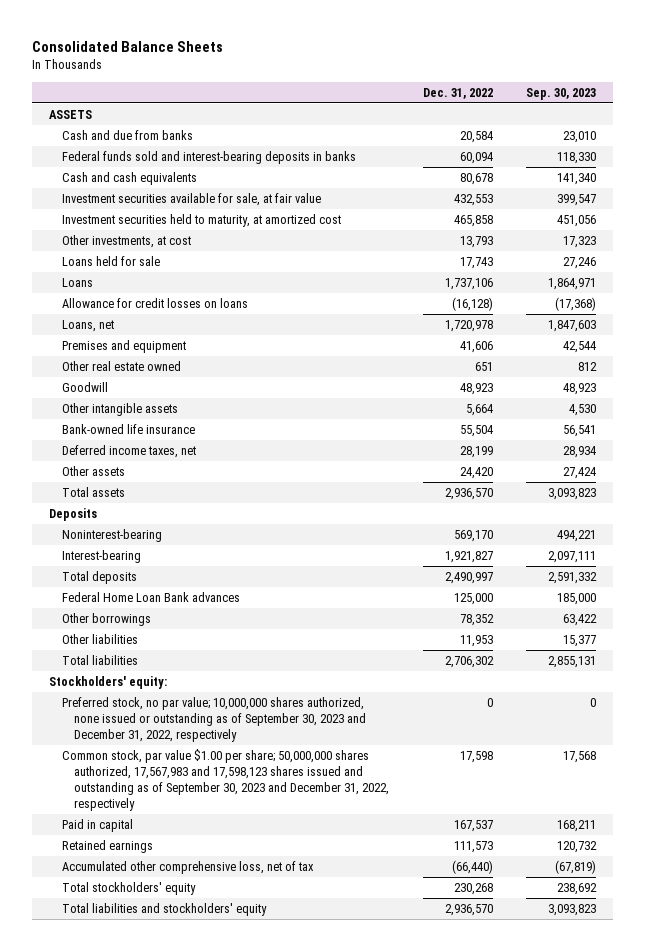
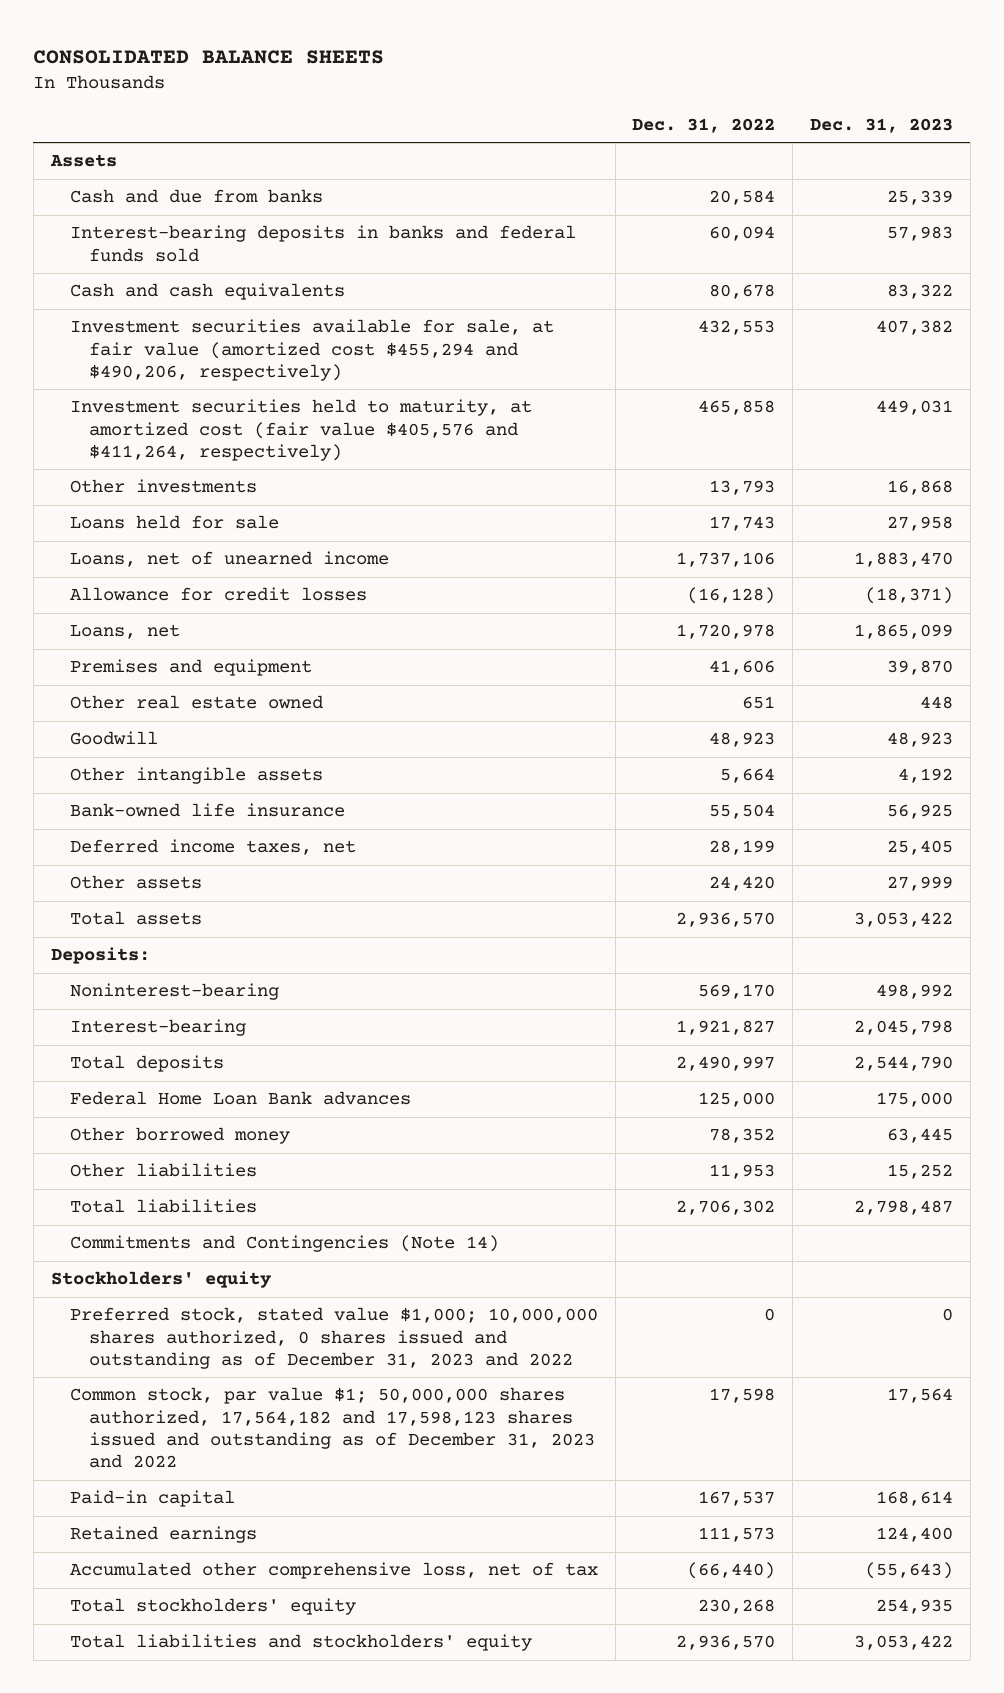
- Consolidated Balance Sheets
+ CONSOLIDATED BALANCE SHEETS
- | Dec. 31, 2022 | Sep. 30, 2023
+ | Dec. 31, 2022 | Dec. 31, 2023
- ASSETS
+ Assets
- Federal funds sold and interest-bearing deposits in banks | 60,094 | 118,330
+ Interest-bearing deposits in banks and federal funds sold | 60,094 | 57,983
- Investment securities available for sale, at fair value | 432,553 | 399,547
- Investment securities held to maturity, at amortized cost | 465,858 | 451,056
- Other investments, at cost | 13,793 | 17,323
+ Investment securities available for sale, at fair value (amortized cost $455,294 and $490,206, respectively) | 432,553 | 407,382
+ Investment securities held to maturity, at amortized cost (fair value $405,576 and $411,264, respectively) | 465,858 | 449,031
+ Other investments | 13,793 | 16,868
- Loans | 1,737,106 | 1,864,971
- Allowance for credit losses on loans | (16,128) | (17,368)
+ Loans, net of unearned income | 1,737,106 | 1,883,470
+ Allowance for credit losses | (16,128) | (18,371)
- Deposits
+ Deposits:
- Other borrowings | 78,352 | 63,422
+ Other borrowed money | 78,352 | 63,445
- Stockholders' equity:
- Preferred stock, no par value; 10,000,000 shares authorized, none issued or outstanding as of September 30, 2023 and December 31, 2022, respectively | 0 | 0
- Common stock, par value $1.00 per share; 50,000,000 shares authorized, 17,567,983 and 17,598,123 shares issued and outstanding as of September 30, 2023 and December 31, 2022, respectively | 17,598 | 17,568
- Paid in capital | 167,537 | 168,211
+ Commitments and Contingencies (Note 14)
+ Stockholders' equity
+ Preferred stock, stated value $1,000; 10,000,000 shares authorized, 0 shares issued and outstanding as of December 31, 2023 and 2022 | 0 | 0
+ Common stock, par value $1; 50,000,000 shares authorized, 17,564,182 and 17,598,123 shares issued and outstanding as of December 31, 2023 and 2022 | 17,598 | 17,564
+ Paid-in capital | 167,537 | 168,614

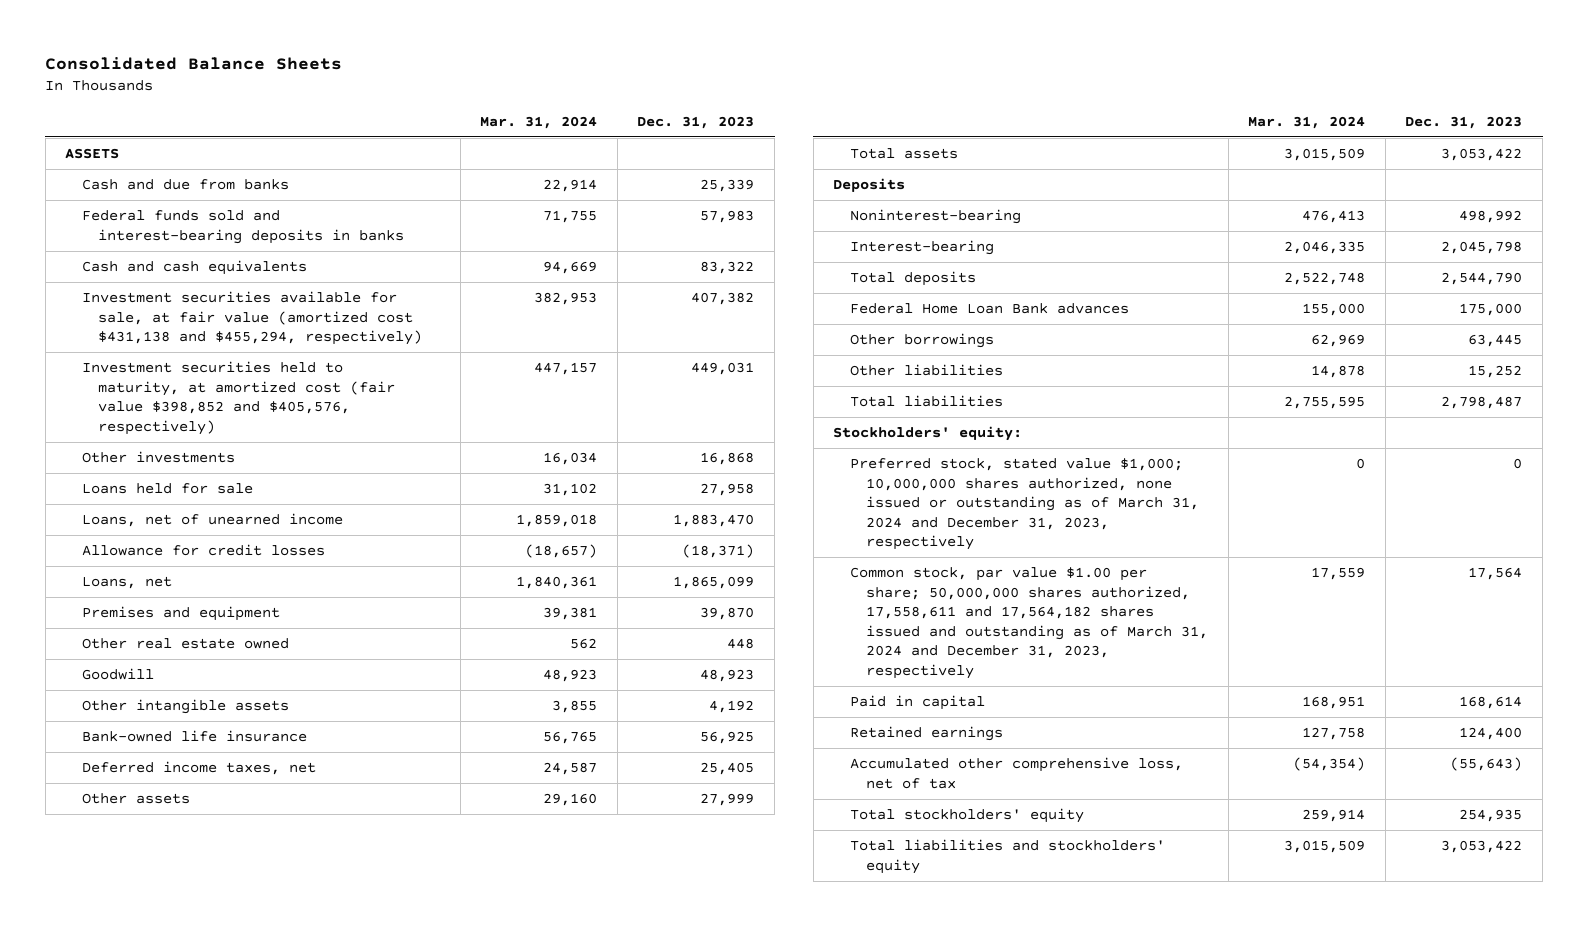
- CONSOLIDATED BALANCE SHEETS
+ Consolidated Balance Sheets
- | Dec. 31, 2022 | Dec. 31, 2023
+ | Mar. 31, 2024 | Dec. 31, 2023
- Assets
+ ASSETS
- Interest-bearing deposits in banks and federal funds sold | 60,094 | 57,983
+ Federal funds sold and interest-bearing deposits in banks | 71,755 | 57,983
- Investment securities available for sale, at fair value (amortized cost $455,294 and $490,206, respectively) | 432,553 | 407,382
- Investment securities held to maturity, at amortized cost (fair value $405,576 and $411,264, respectively) | 465,858 | 449,031
+ Investment securities available for sale, at fair value (amortized cost $431,138 and $455,294, respectively) | 382,953 | 407,382
+ Investment securities held to maturity, at amortized cost (fair value $398,852 and $405,576, respectively) | 447,157 | 449,031
- Deposits:
+ Deposits
- Other borrowed money | 78,352 | 63,445
+ Other borrowings | 62,969 | 63,445
- Commitments and Contingencies (Note 14)
- Stockholders' equity
- Preferred stock, stated value $1,000; 10,000,000 shares authorized, 0 shares issued and outstanding as of December 31, 2023 and 2022 | 0 | 0
- Common stock, par value $1; 50,000,000 shares authorized, 17,564,182 and 17,598,123 shares issued and outstanding as of December 31, 2023 and 2022 | 17,598 | 17,564
- Paid-in capital | 167,537 | 168,614
+ Stockholders' equity:
+ Preferred stock, stated value $1,000; 10,000,000 shares authorized, none issued or outstanding as of March 31, 2024 and December 31, 2023, respectively | 0 | 0
+ Common stock, par value $1.00 per share; 50,000,000 shares authorized, 17,558,611 and 17,564,182 shares issued and outstanding as of March 31, 2024 and December 31, 2023, respectively | 17,559 | 17,564
+ Paid in capital | 168,951 | 168,614

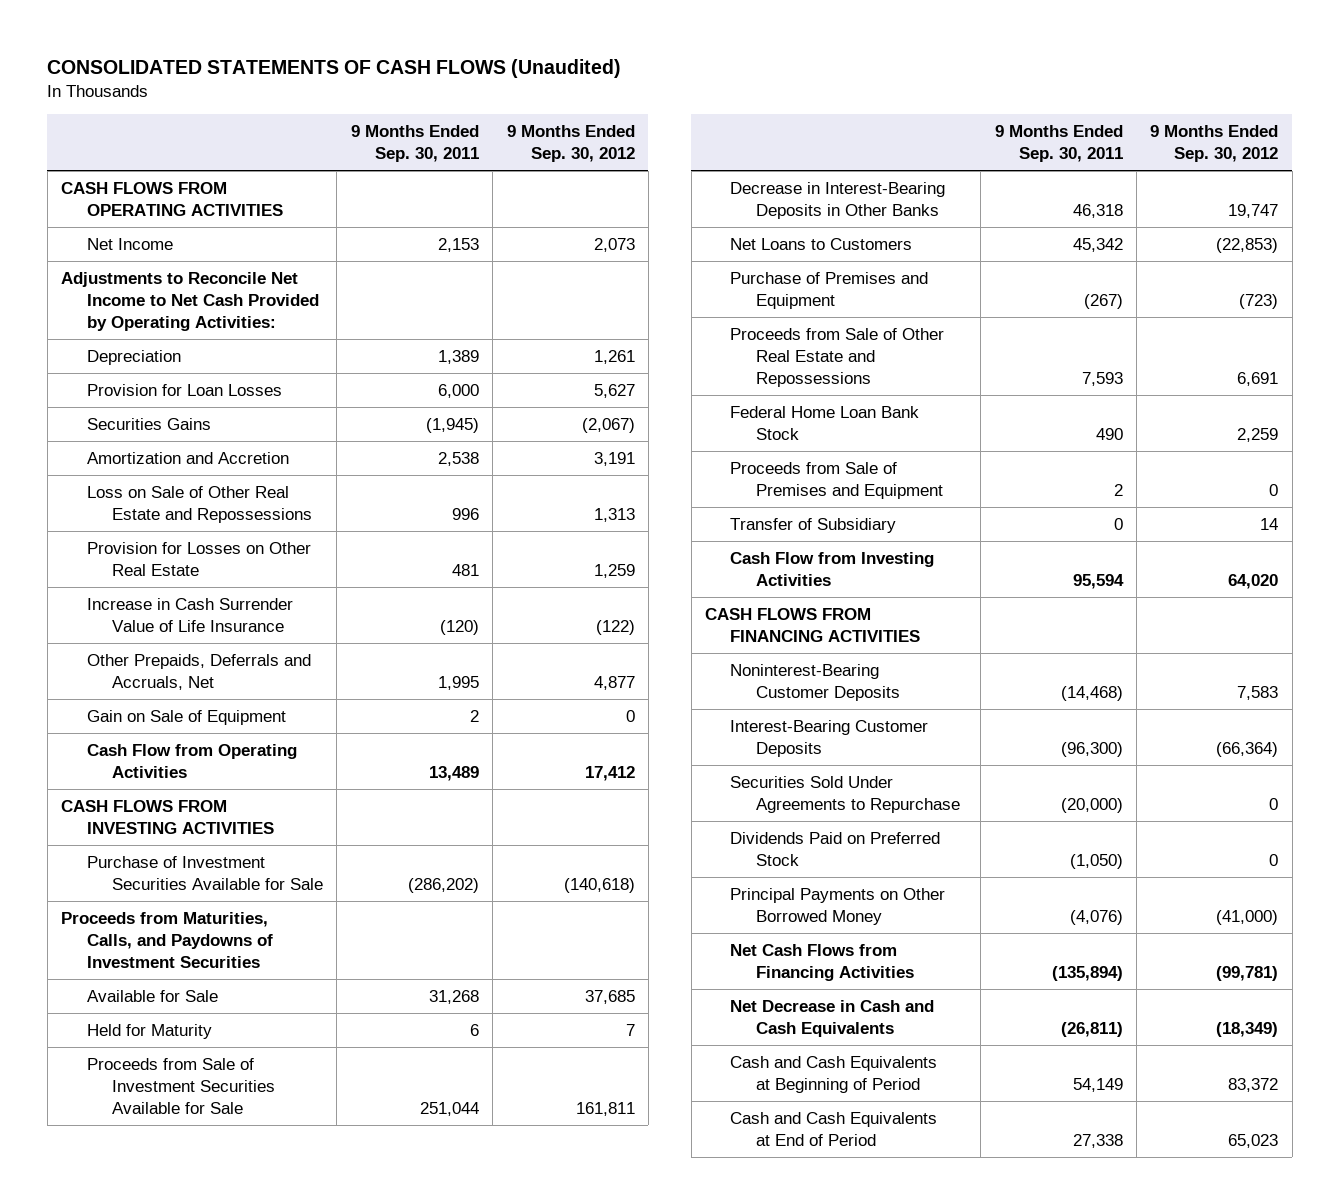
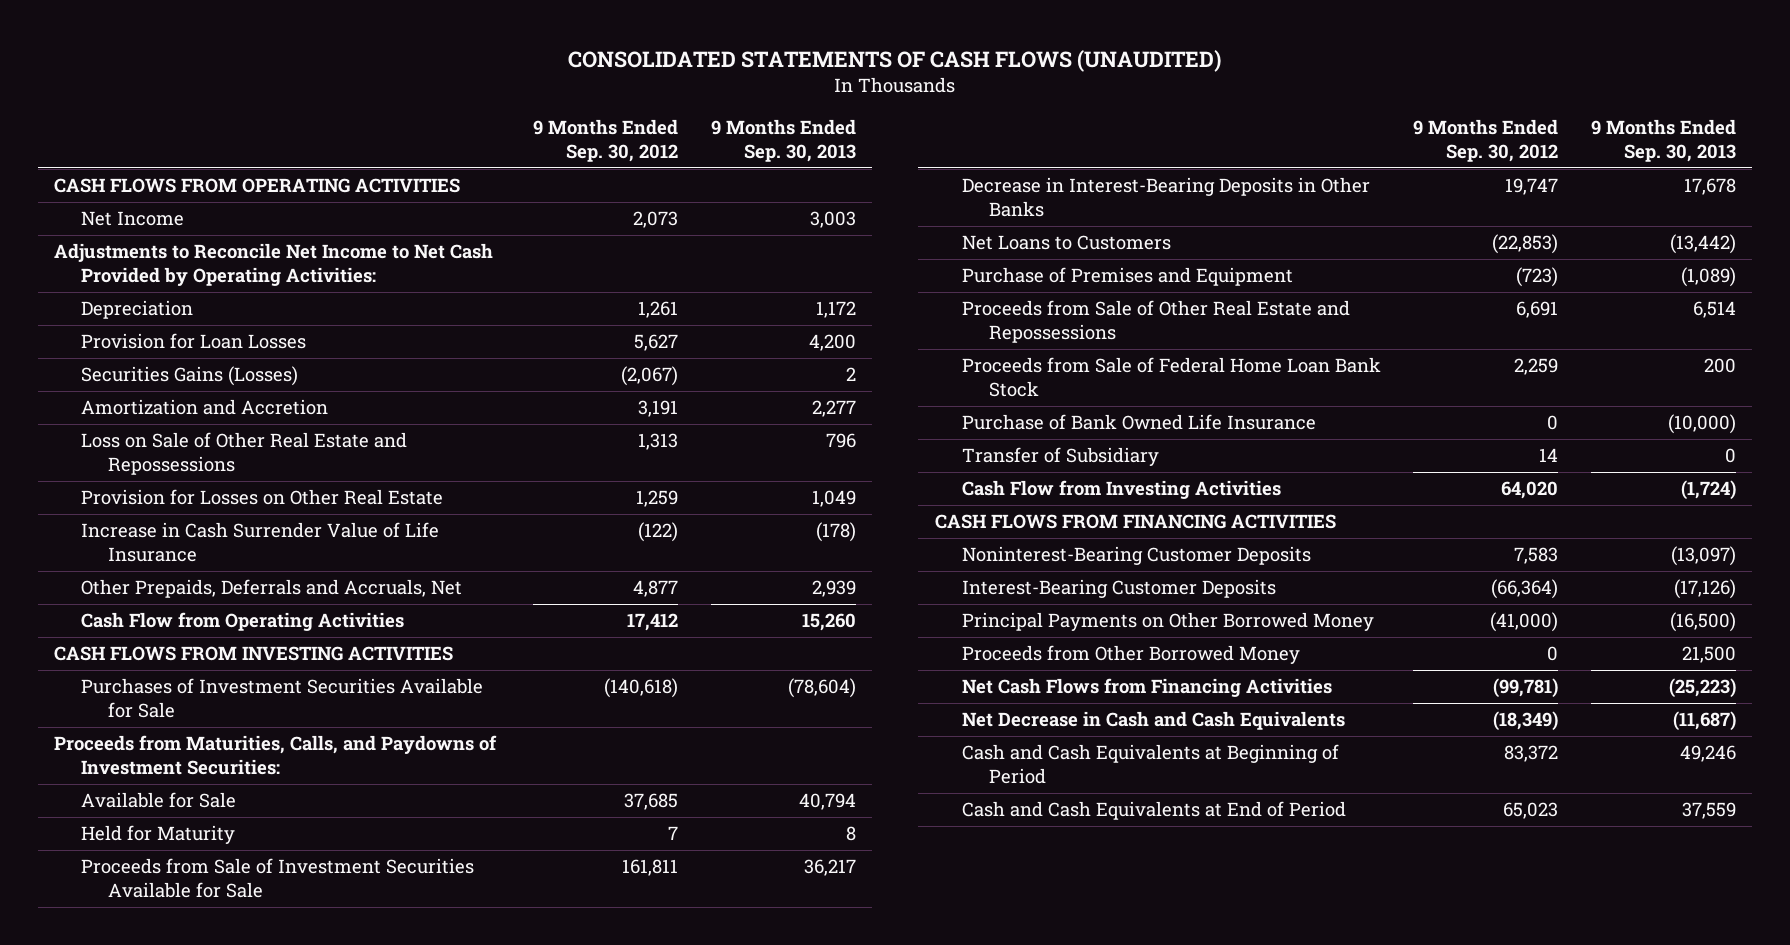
- CONSOLIDATED STATEMENTS OF CASH FLOWS (Unaudited)
+ CONSOLIDATED STATEMENTS OF CASH FLOWS (UNAUDITED)
- | 9 Months Ended Sep. 30, 2011 | 9 Months Ended Sep. 30, 2012
+ | 9 Months Ended Sep. 30, 2012 | 9 Months Ended Sep. 30, 2013
- Securities Gains | (1,945) | (2,067)
+ Securities Gains (Losses) | (2,067) | 2
- Gain on Sale of Equipment | 2 | 0
- Purchase of Investment Securities Available for Sale | (286,202) | (140,618)
- Proceeds from Maturities, Calls, and Paydowns of Investment Securities
+ Purchases of Investment Securities Available for Sale | (140,618) | (78,604)
+ Proceeds from Maturities, Calls, and Paydowns of Investment Securities:
- Federal Home Loan Bank Stock | 490 | 2,259
- Proceeds from Sale of Premises and Equipment | 2 | 0
+ Proceeds from Sale of Federal Home Loan Bank Stock | 2,259 | 200
+ Purchase of Bank Owned Life Insurance | 0 | (10,000)
- Securities Sold Under Agreements to Repurchase | (20,000) | 0
- Dividends Paid on Preferred Stock | (1,050) | 0
+ Proceeds from Other Borrowed Money | 0 | 21,500

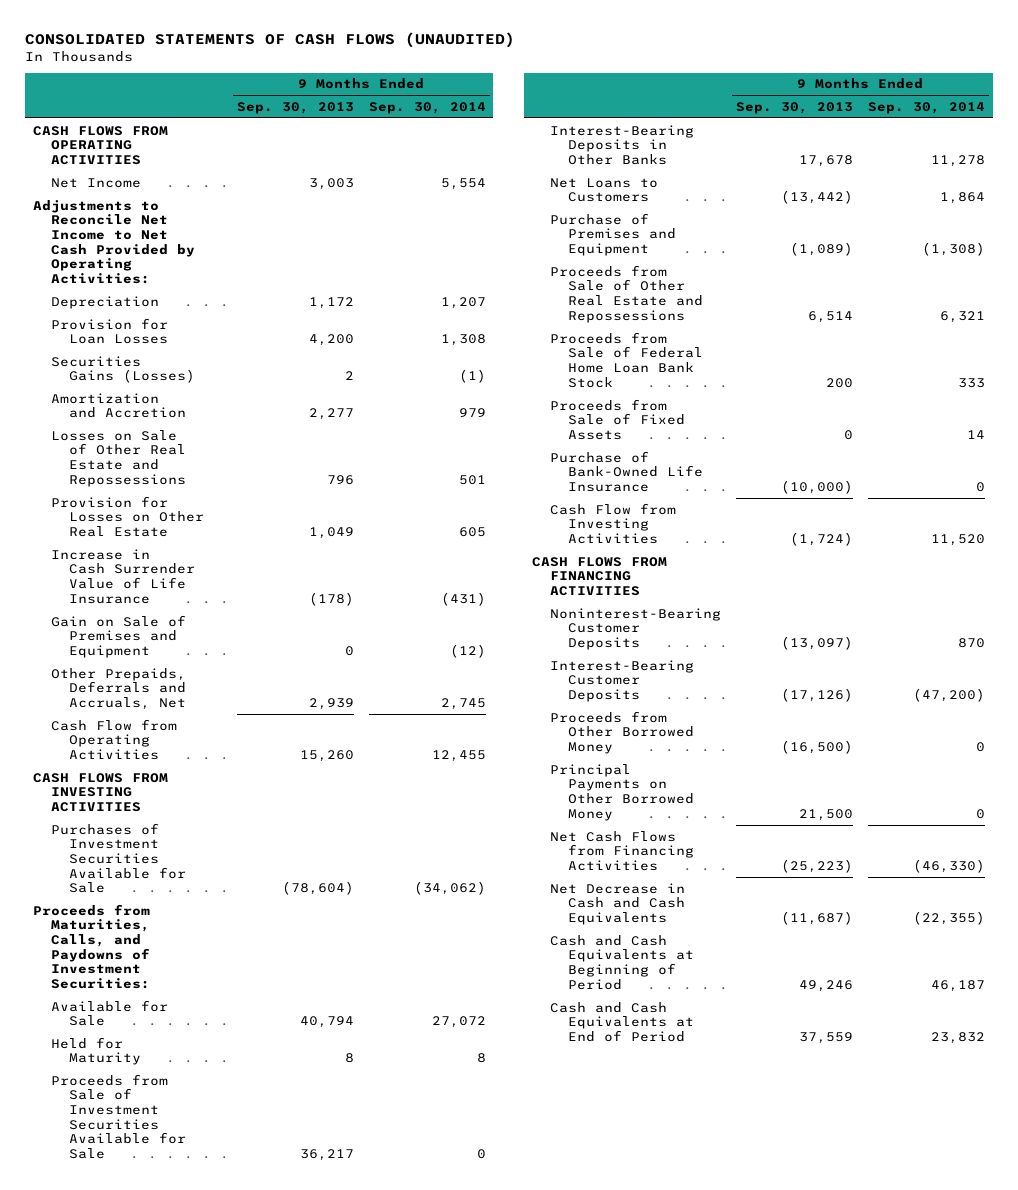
- | 9 Months Ended Sep. 30, 2012 | 9 Months Ended Sep. 30, 2013
+ | 9 Months Ended Sep. 30, 2013 | 9 Months Ended Sep. 30, 2014
- Loss on Sale of Other Real Estate and Repossessions | 1,313 | 796
+ Losses on Sale of Other Real Estate and Repossessions | 796 | 501
+ Gain on Sale of Premises and Equipment | 0 | (12)
- Decrease in Interest-Bearing Deposits in Other Banks | 19,747 | 17,678
+ Interest-Bearing Deposits in Other Banks | 17,678 | 11,278
- Purchase of Bank Owned Life Insurance | 0 | (10,000)
- Transfer of Subsidiary | 14 | 0
+ Proceeds from Sale of Fixed Assets | 0 | 14
+ Purchase of Bank-Owned Life Insurance | (10,000) | 0
- Principal Payments on Other Borrowed Money | (41,000) | (16,500)
- Proceeds from Other Borrowed Money | 0 | 21,500
+ Proceeds from Other Borrowed Money | (16,500) | 0
+ Principal Payments on Other Borrowed Money | 21,500 | 0

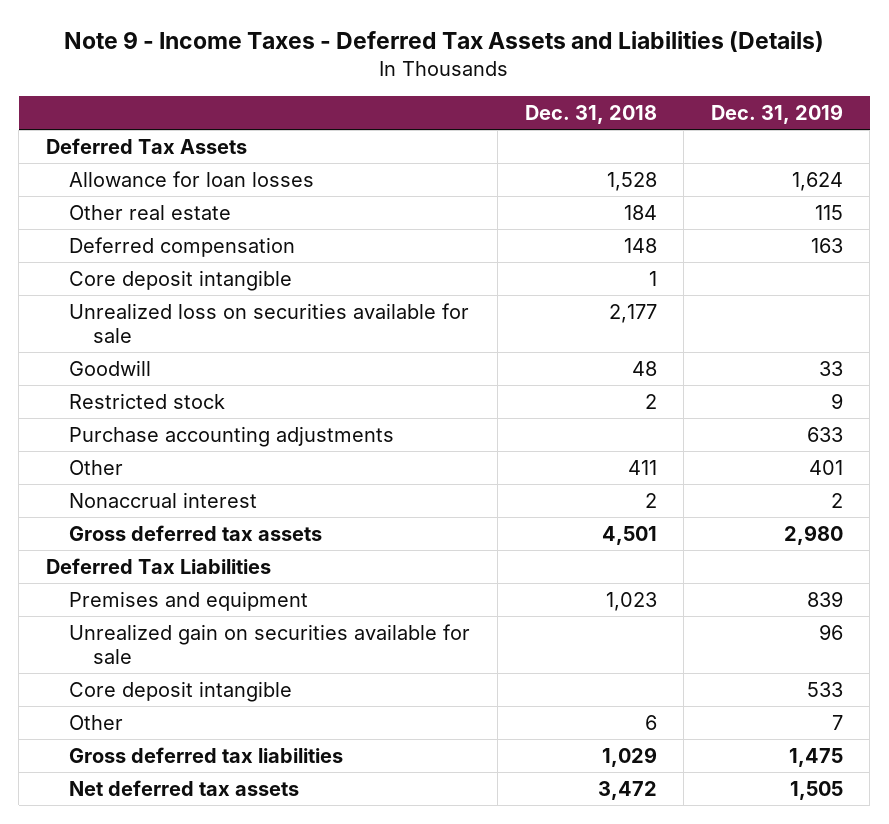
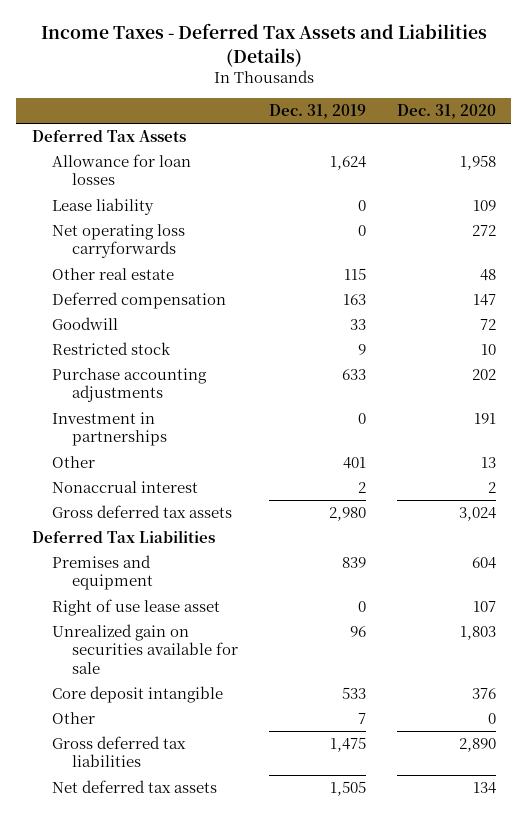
- Note 9 - Income Taxes - Deferred Tax Assets and Liabilities (Details)
+ Income Taxes - Deferred Tax Assets and Liabilities (Details)
- | Dec. 31, 2018 | Dec. 31, 2019
+ | Dec. 31, 2019 | Dec. 31, 2020
+ Lease liability | 0 | 109
+ Net operating loss carryforwards | 0 | 272
- Core deposit intangible | 1 |
- Unrealized loss on securities available for sale | 2,177 |
+ Investment in partnerships | 0 | 191
+ Right of use lease asset | 0 | 107

